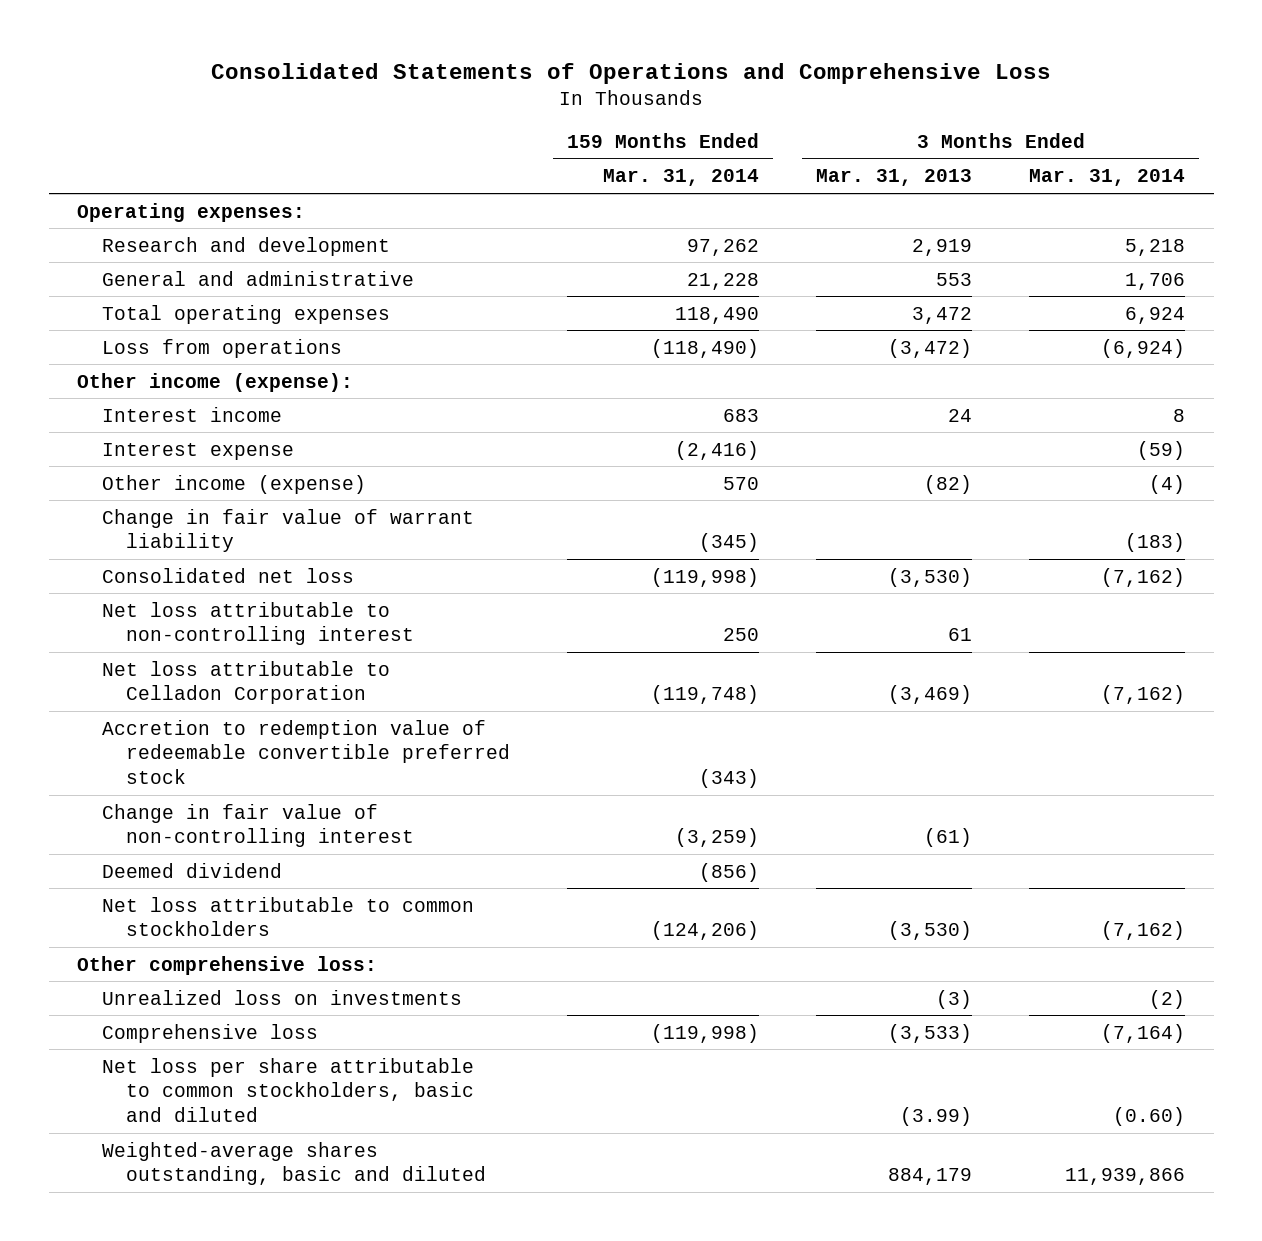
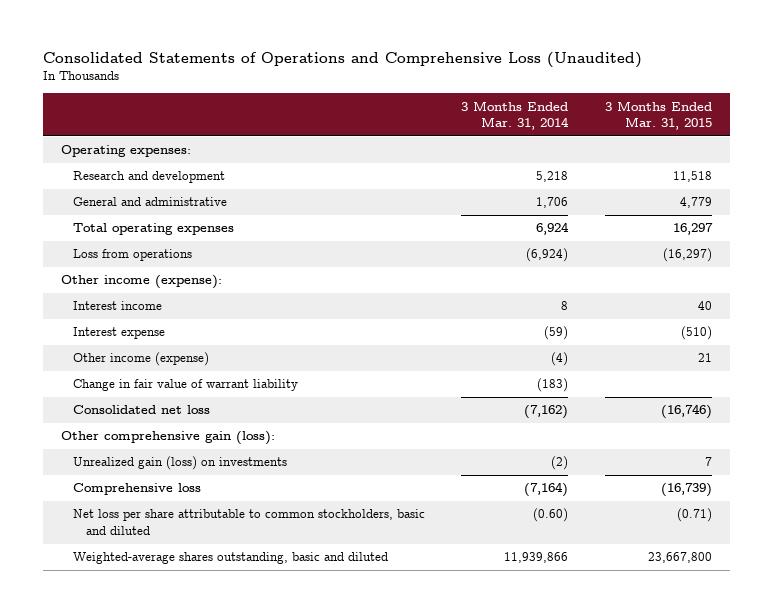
- Consolidated Statements of Operations and Comprehensive Loss
+ Consolidated Statements of Operations and Comprehensive Loss (Unaudited)
- | 159 Months Ended Mar. 31, 2014 | 3 Months Ended Mar. 31, 2013 | 3 Months Ended Mar. 31, 2014
+ | 3 Months Ended Mar. 31, 2014 | 3 Months Ended Mar. 31, 2015
- Net loss attributable to non-controlling interest | 250 | 61 |
- Net loss attributable to Celladon Corporation | (119,748) | (3,469) | (7,162)
- Accretion to redemption value of redeemable convertible preferred stock | (343) | |
- Change in fair value of non-controlling interest | (3,259) | (61) |
- Deemed dividend | (856) | |
- Net loss attributable to common stockholders | (124,206) | (3,530) | (7,162)
- Other comprehensive loss:
- Unrealized loss on investments | | (3) | (2)
+ Other comprehensive gain (loss):
+ Unrealized gain (loss) on investments | (2) | 7

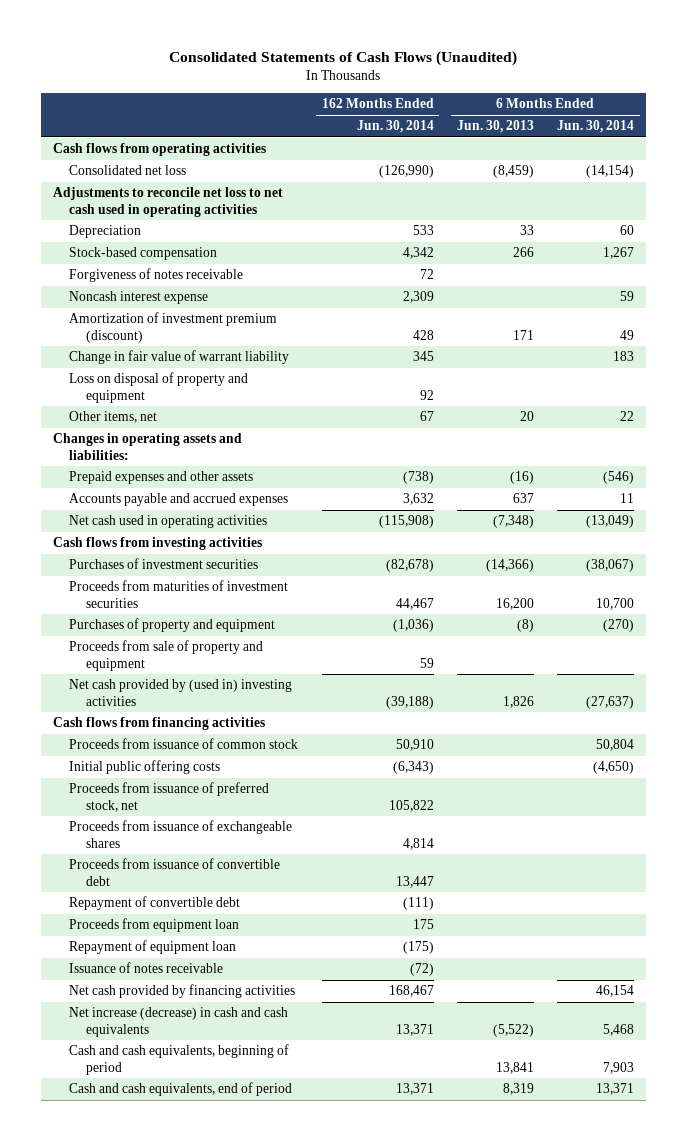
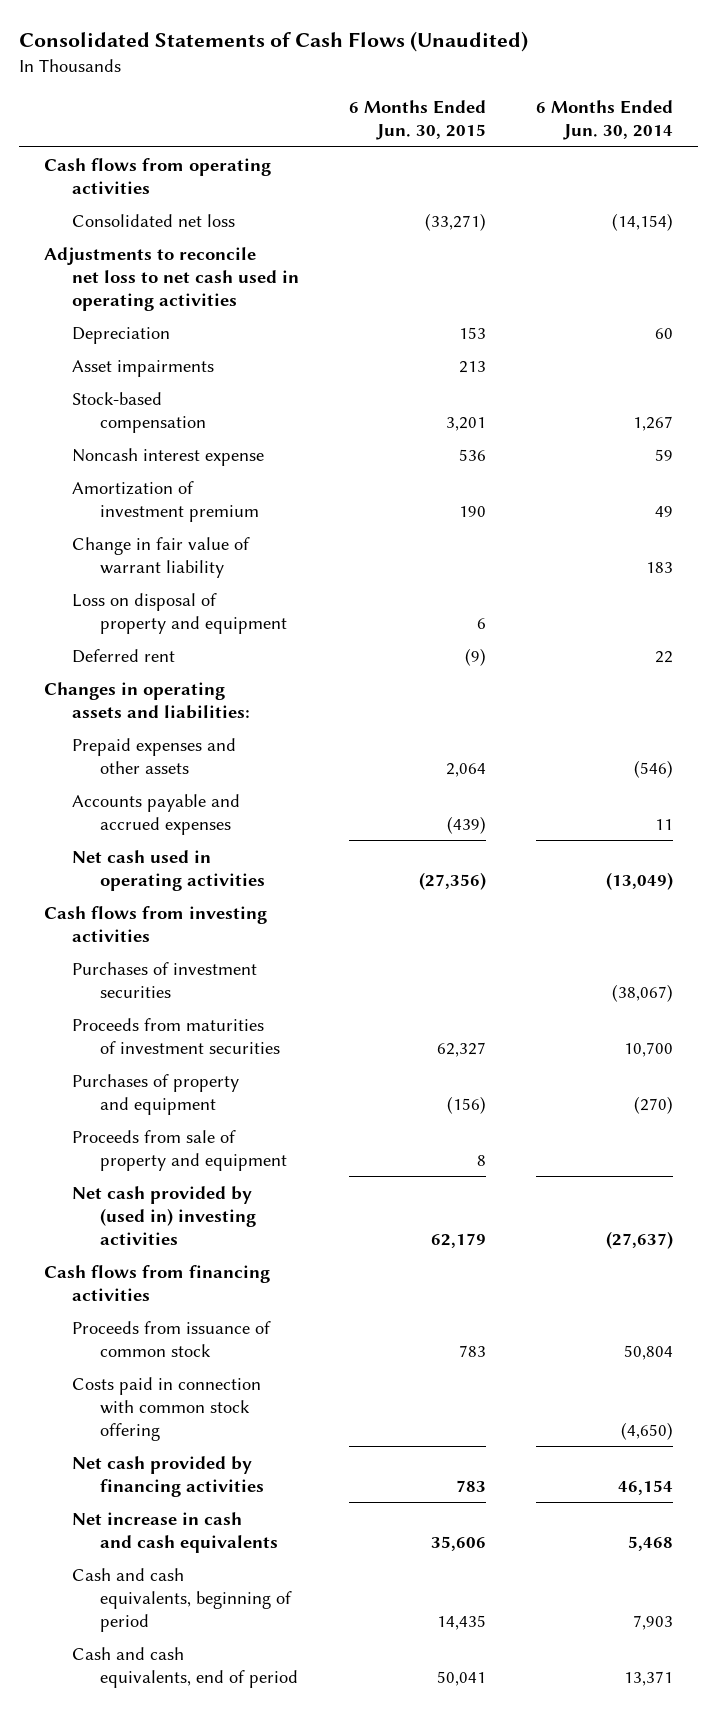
- | 162 Months Ended Jun. 30, 2014 | 6 Months Ended Jun. 30, 2013 | 6 Months Ended Jun. 30, 2014
+ | 6 Months Ended Jun. 30, 2015 | 6 Months Ended Jun. 30, 2014
+ Asset impairments | 213 |
- Forgiveness of notes receivable | 72 | |
- Amortization of investment premium (discount) | 428 | 171 | 49
+ Amortization of investment premium | 190 | 49
- Other items, net | 67 | 20 | 22
+ Deferred rent | (9) | 22
- Initial public offering costs | (6,343) | | (4,650)
- Proceeds from issuance of preferred stock, net | 105,822 | |
- Proceeds from issuance of exchangeable shares | 4,814 | |
- Proceeds from issuance of convertible debt | 13,447 | |
- Repayment of convertible debt | (111) | |
- Proceeds from equipment loan | 175 | |
- Repayment of equipment loan | (175) | |
- Issuance of notes receivable | (72) | |
+ Costs paid in connection with common stock offering | | (4,650)
- Net increase (decrease) in cash and cash equivalents | 13,371 | (5,522) | 5,468
+ Net increase in cash and cash equivalents | 35,606 | 5,468

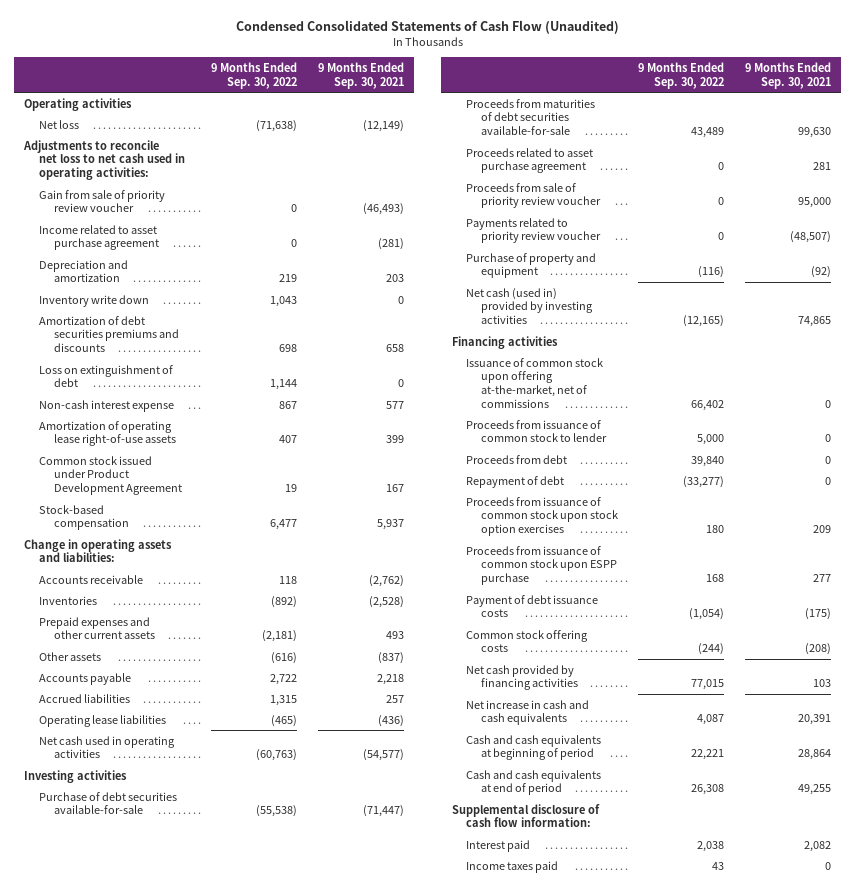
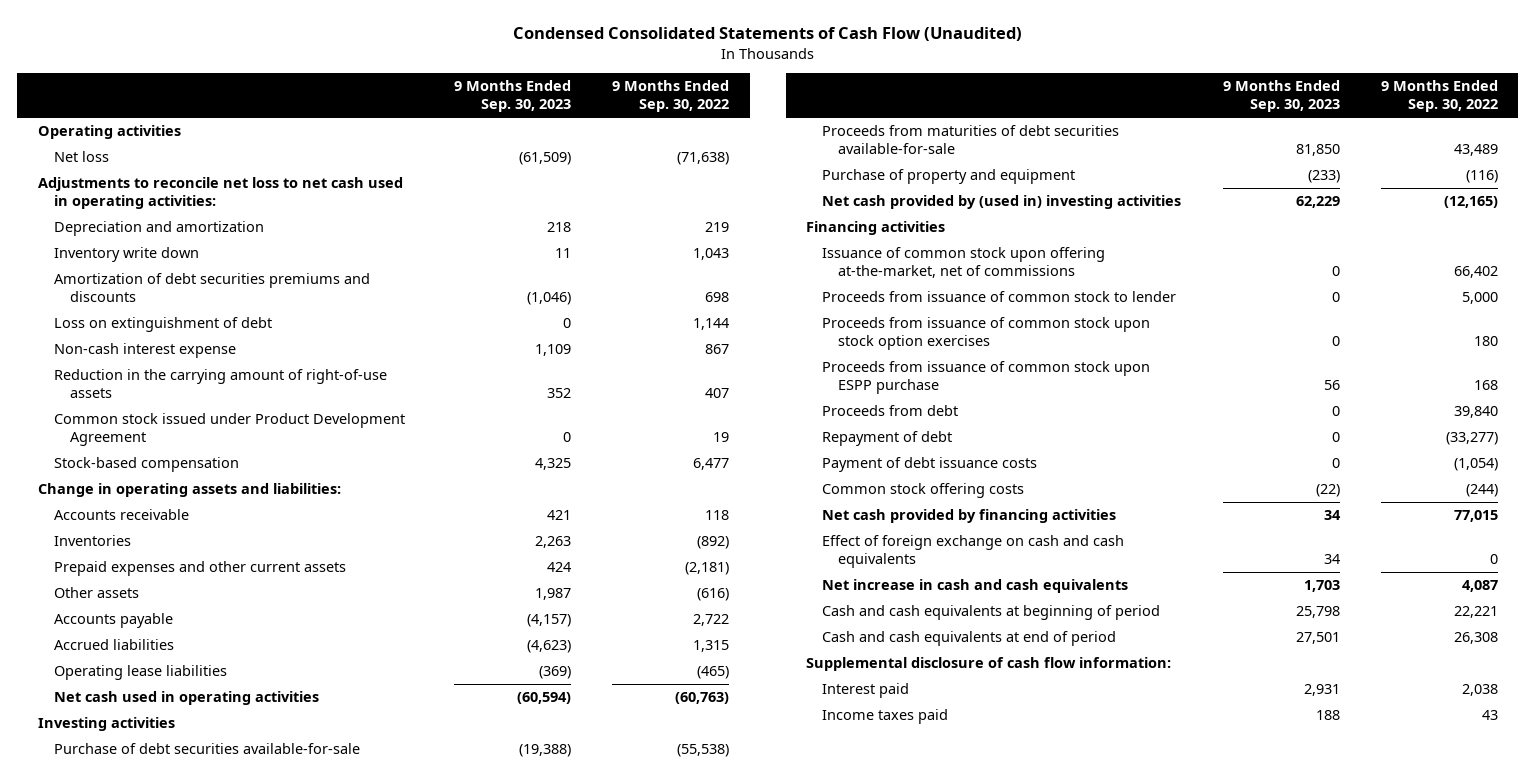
- | 9 Months Ended Sep. 30, 2022 | 9 Months Ended Sep. 30, 2021
+ | 9 Months Ended Sep. 30, 2023 | 9 Months Ended Sep. 30, 2022
- Gain from sale of priority review voucher | 0 | (46,493)
- Income related to asset purchase agreement | 0 | (281)
- Amortization of operating lease right-of-use assets | 407 | 399
+ Reduction in the carrying amount of right-of-use assets | 352 | 407
- Proceeds related to asset purchase agreement | 0 | 281
- Proceeds from sale of priority review voucher | 0 | 95,000
- Payments related to priority review voucher | 0 | (48,507)
- Net cash (used in) provided by investing activities | (12,165) | 74,865
+ Net cash provided by (used in) investing activities | 62,229 | (12,165)
moved down: Proceeds from debt | 0 | 39,840
moved down: Repayment of debt | 0 | (33,277)
+ Effect of foreign exchange on cash and cash equivalents | 34 | 0

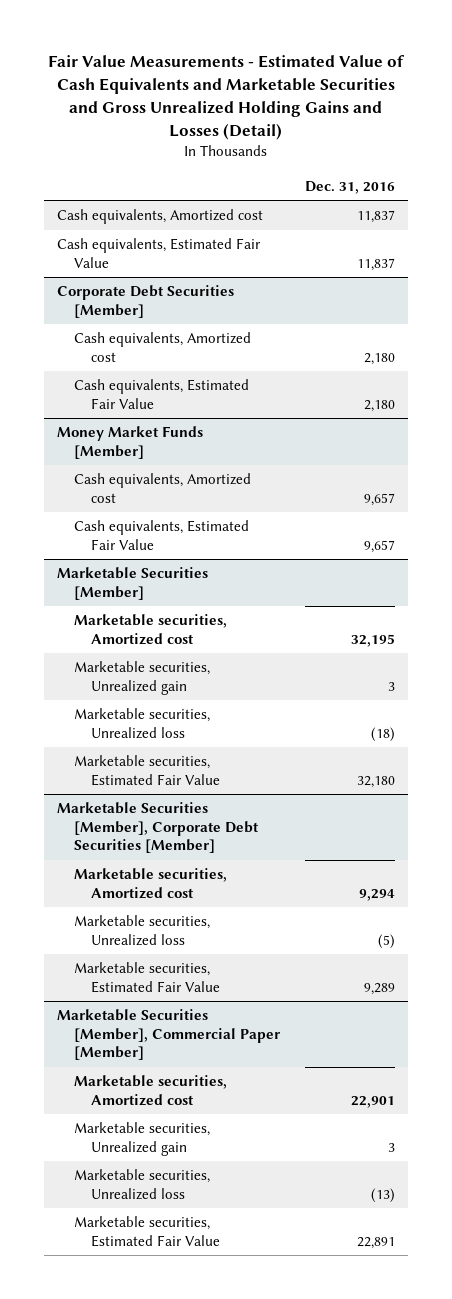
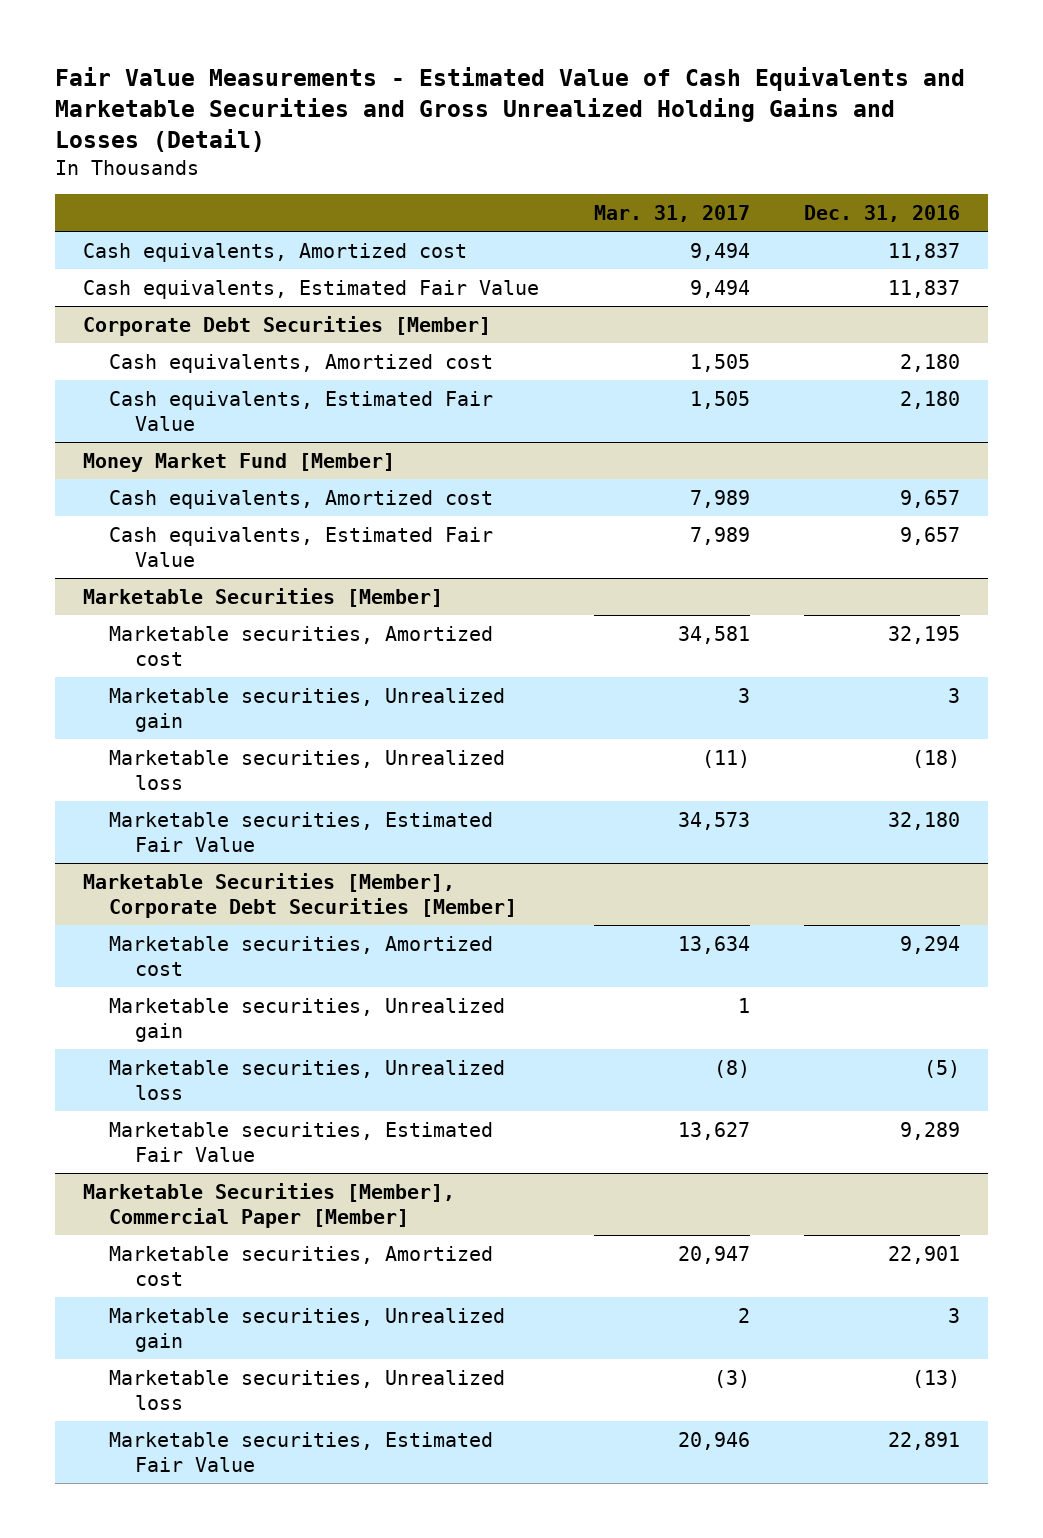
- | Dec. 31, 2016
+ | Mar. 31, 2017 | Dec. 31, 2016
- Money Market Funds [Member]
+ Money Market Fund [Member]
@ Marketable Securities [Member], Corporate Debt Securities [Member]
+ Marketable securities, Unrealized gain | 1 |

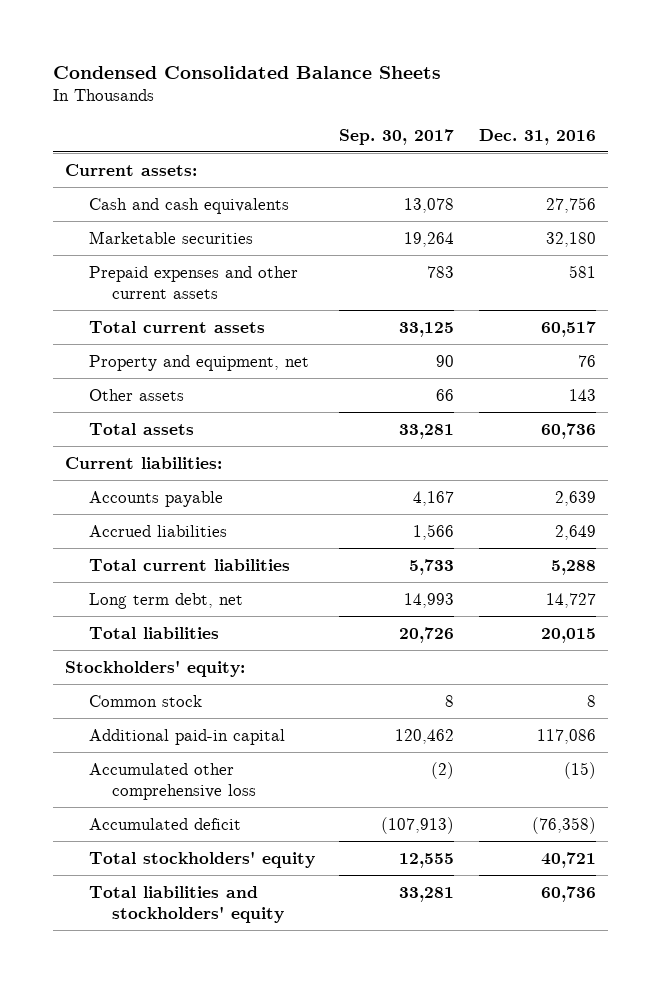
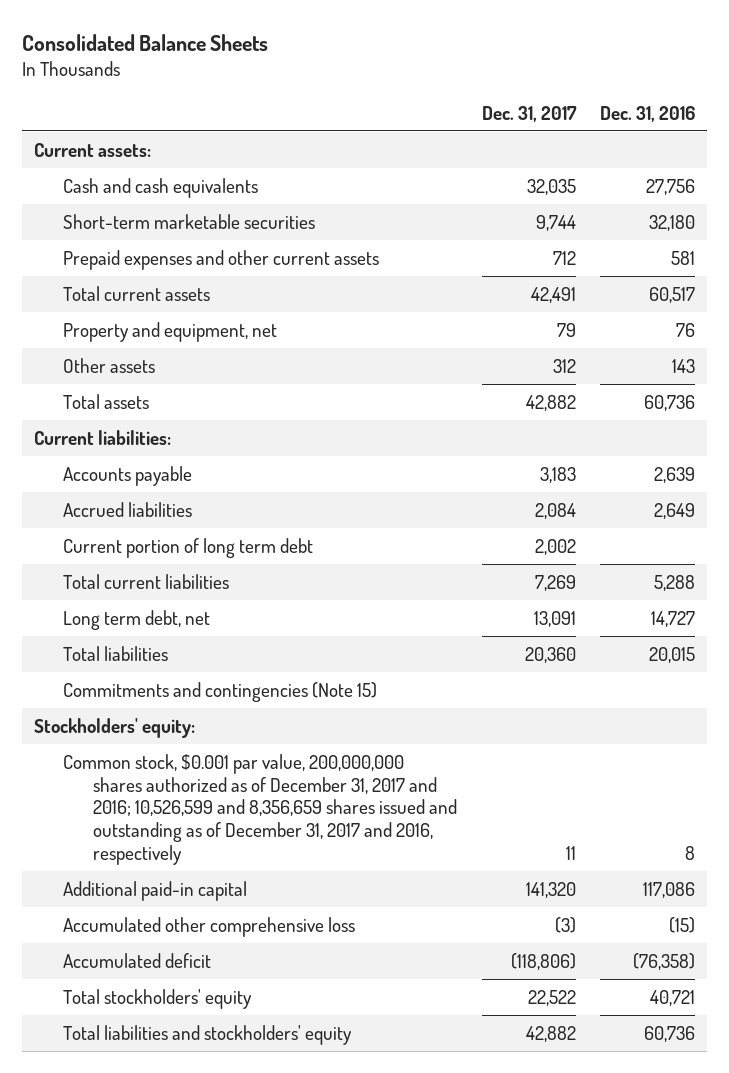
- Condensed Consolidated Balance Sheets
+ Consolidated Balance Sheets
- | Sep. 30, 2017 | Dec. 31, 2016
+ | Dec. 31, 2017 | Dec. 31, 2016
- Marketable securities | 19,264 | 32,180
+ Short-term marketable securities | 9,744 | 32,180
+ Current portion of long term debt | 2,002 |
+ Commitments and contingencies (Note 15)
- Common stock | 8 | 8
+ Common stock, $0.001 par value, 200,000,000 shares authorized as of December 31, 2017 and 2016; 10,526,599 and 8,356,659 shares issued and outstanding as of December 31, 2017 and 2016, respectively | 11 | 8

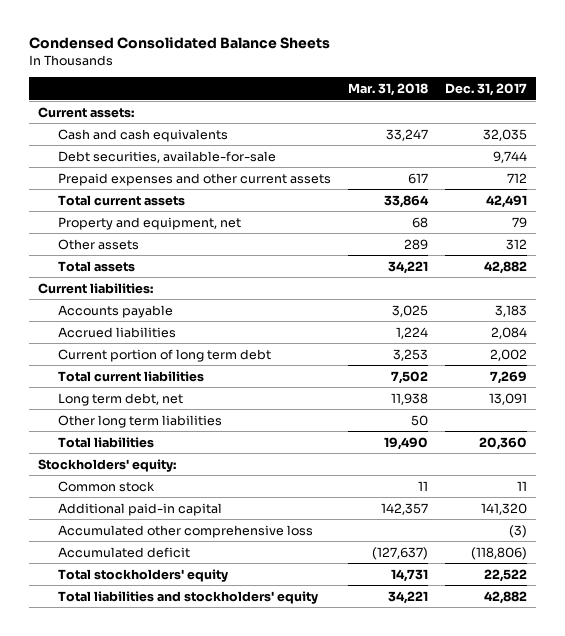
- Consolidated Balance Sheets
+ Condensed Consolidated Balance Sheets
- | Dec. 31, 2017 | Dec. 31, 2016
+ | Mar. 31, 2018 | Dec. 31, 2017
- Short-term marketable securities | 9,744 | 32,180
+ Debt securities, available-for-sale | | 9,744
+ Other long term liabilities | 50 |
- Commitments and contingencies (Note 15)
- Common stock, $0.001 par value, 200,000,000 shares authorized as of December 31, 2017 and 2016; 10,526,599 and 8,356,659 shares issued and outstanding as of December 31, 2017 and 2016, respectively | 11 | 8
+ Common stock | 11 | 11

